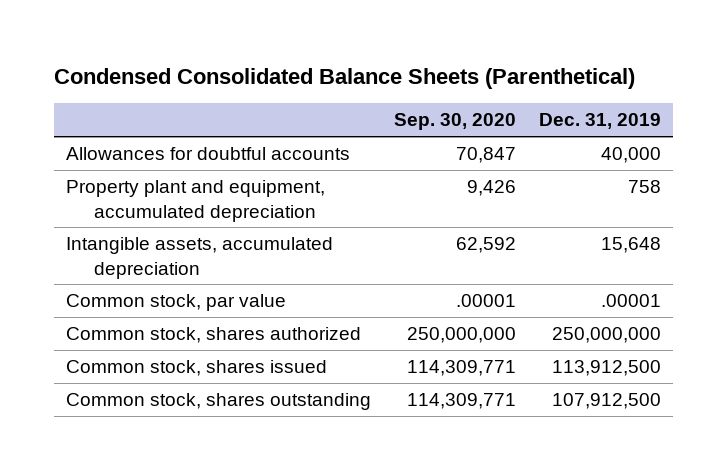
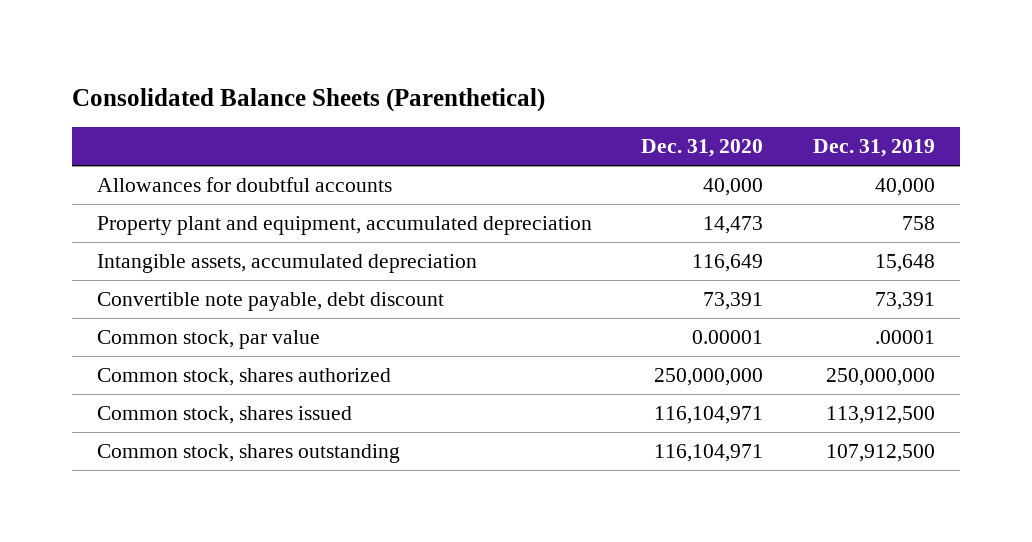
- Condensed Consolidated Balance Sheets (Parenthetical)
+ Consolidated Balance Sheets (Parenthetical)
- | Sep. 30, 2020 | Dec. 31, 2019
+ | Dec. 31, 2020 | Dec. 31, 2019
+ Convertible note payable, debt discount | 73,391 | 73,391

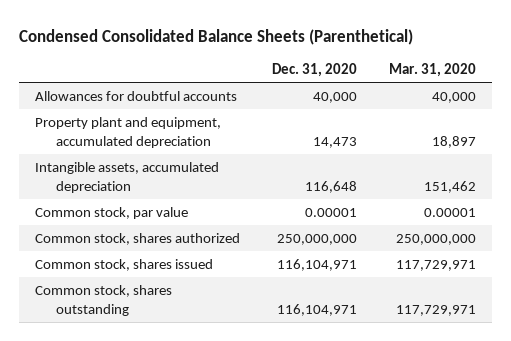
- Consolidated Balance Sheets (Parenthetical)
+ Condensed Consolidated Balance Sheets (Parenthetical)
- | Dec. 31, 2020 | Dec. 31, 2019
+ | Dec. 31, 2020 | Mar. 31, 2020
- Intangible assets, accumulated depreciation | 116,649 | 15,648
- Convertible note payable, debt discount | 73,391 | 73,391
+ Intangible assets, accumulated depreciation | 116,648 | 151,462

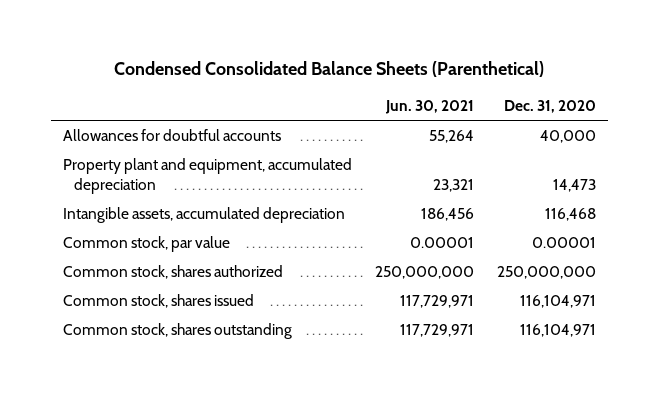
- | Dec. 31, 2020 | Mar. 31, 2020
+ | Jun. 30, 2021 | Dec. 31, 2020
- Intangible assets, accumulated depreciation | 116,648 | 151,462
+ Intangible assets, accumulated depreciation | 186,456 | 116,468

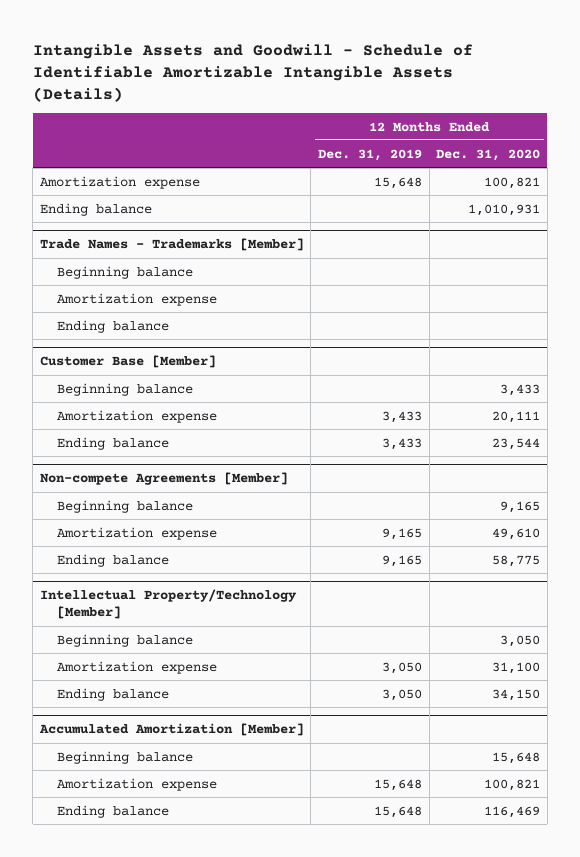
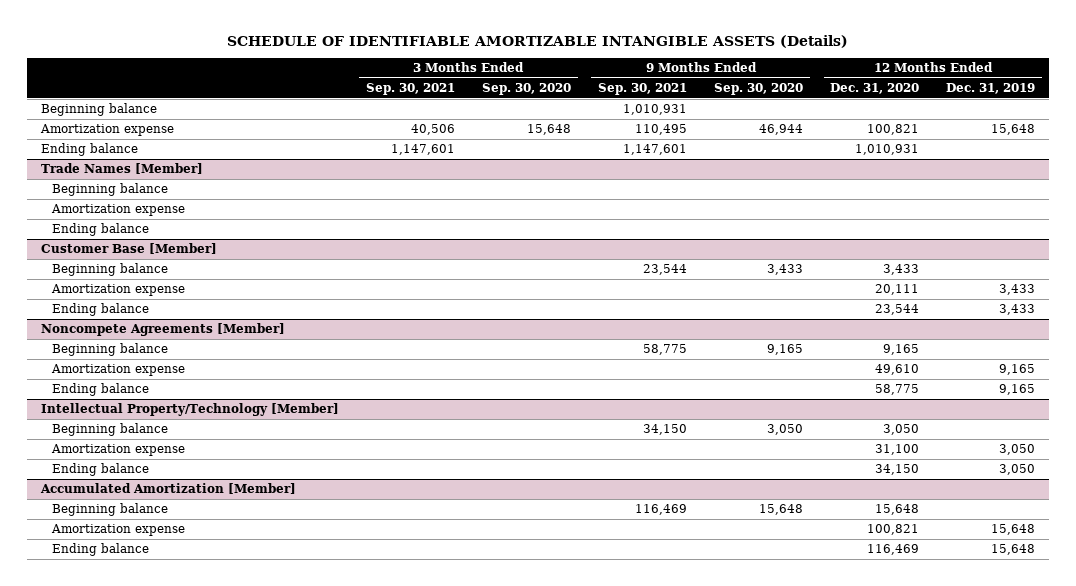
- Intangible Assets and Goodwill - Schedule of Identifiable Amortizable Intangible Assets (Details)
+ SCHEDULE OF IDENTIFIABLE AMORTIZABLE INTANGIBLE ASSETS (Details)
- | 12 Months Ended Dec. 31, 2019 | 12 Months Ended Dec. 31, 2020
+ | 3 Months Ended Sep. 30, 2021 | 3 Months Ended Sep. 30, 2020 | 9 Months Ended Sep. 30, 2021 | 9 Months Ended Sep. 30, 2020 | 12 Months Ended Dec. 31, 2020 | 12 Months Ended Dec. 31, 2019
+ Beginning balance | | | 1,010,931 | | |
- Trade Names - Trademarks [Member]
+ Trade Names [Member]
- Non-compete Agreements [Member]
+ Noncompete Agreements [Member]

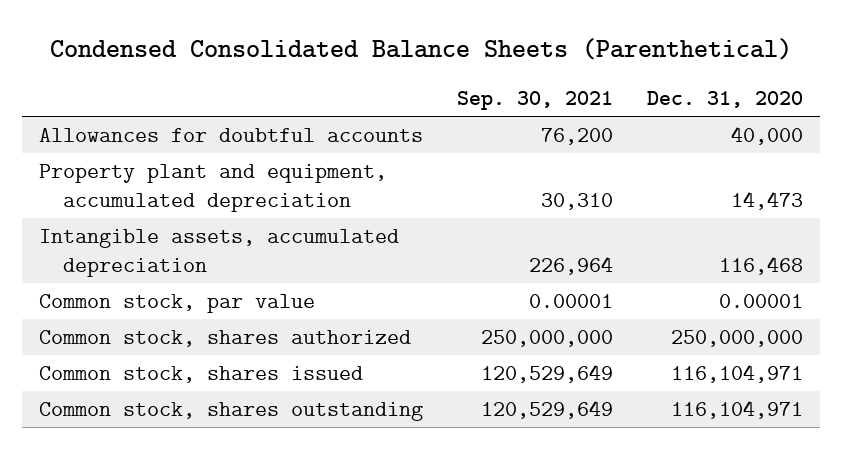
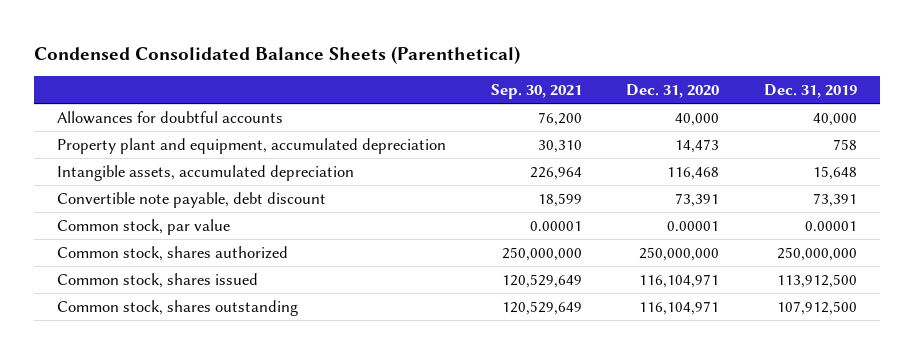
- | Sep. 30, 2021 | Dec. 31, 2020
+ | Sep. 30, 2021 | Dec. 31, 2020 | Dec. 31, 2019
+ Convertible note payable, debt discount | 18,599 | 73,391 | 73,391

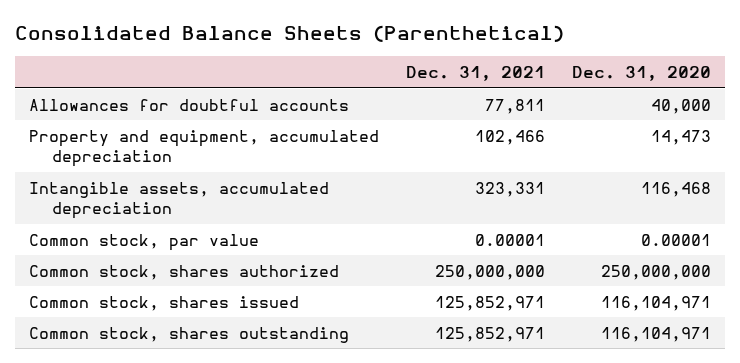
- Condensed Consolidated Balance Sheets (Parenthetical)
+ Consolidated Balance Sheets (Parenthetical)
- | Sep. 30, 2021 | Dec. 31, 2020 | Dec. 31, 2019
+ | Dec. 31, 2021 | Dec. 31, 2020
- Property plant and equipment, accumulated depreciation | 30,310 | 14,473 | 758
+ Property and equipment, accumulated depreciation | 102,466 | 14,473
- Convertible note payable, debt discount | 18,599 | 73,391 | 73,391

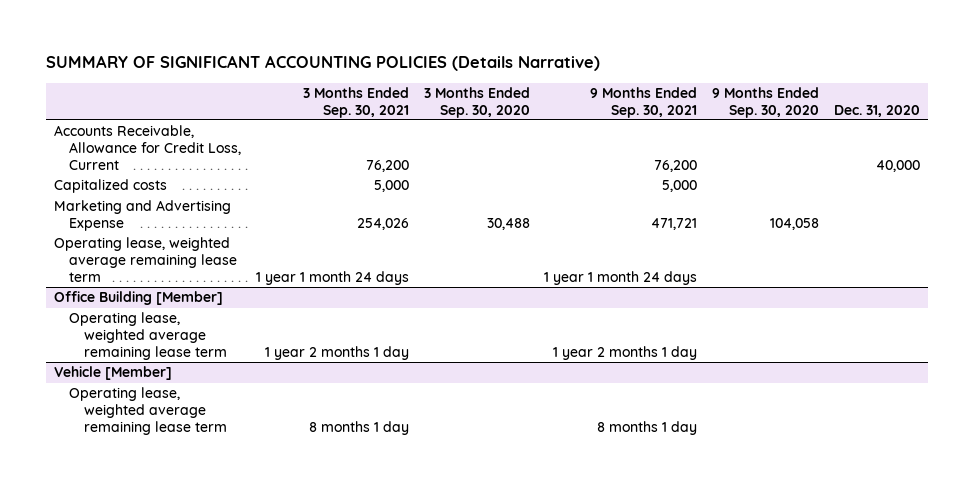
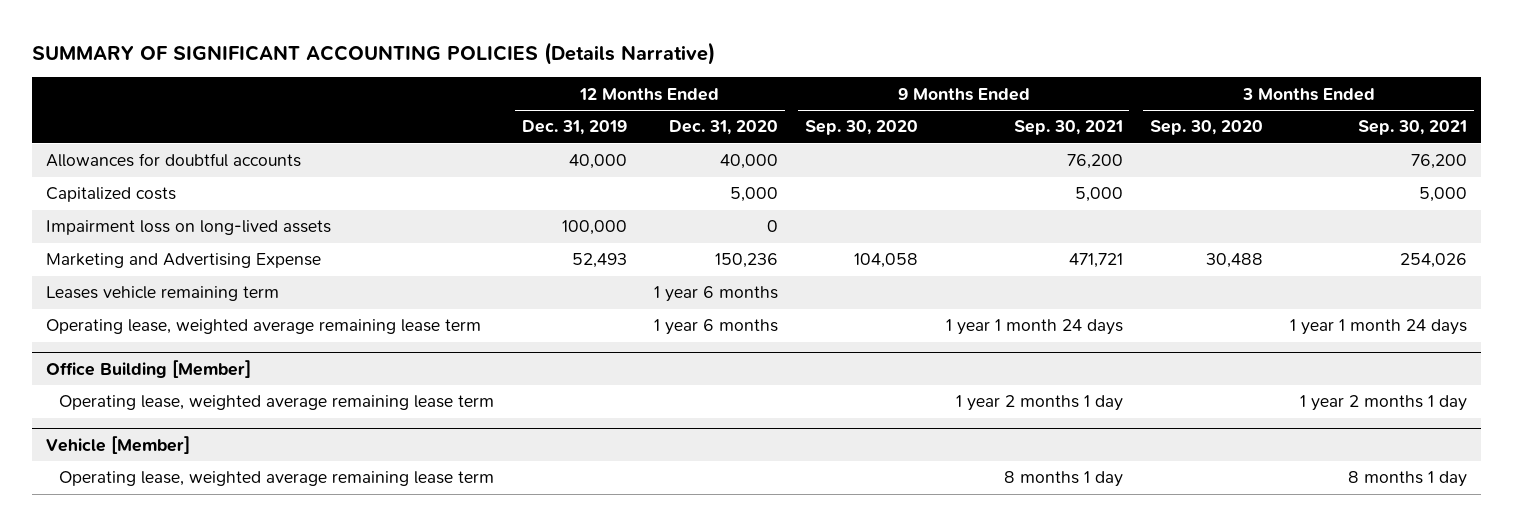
- | 3 Months Ended Sep. 30, 2021 | 3 Months Ended Sep. 30, 2020 | 9 Months Ended Sep. 30, 2021 | 9 Months Ended Sep. 30, 2020 | Dec. 31, 2020
+ | 12 Months Ended Dec. 31, 2019 | 12 Months Ended Dec. 31, 2020 | 9 Months Ended Sep. 30, 2020 | 9 Months Ended Sep. 30, 2021 | 3 Months Ended Sep. 30, 2020 | 3 Months Ended Sep. 30, 2021
- Accounts Receivable, Allowance for Credit Loss, Current | 76,200 | | 76,200 | | 40,000
+ Allowances for doubtful accounts | 40,000 | 40,000 | | 76,200 | | 76,200
+ Impairment loss on long-lived assets | 100,000 | 0 | | | |
+ Leases vehicle remaining term | | 1 year 6 months | | | |

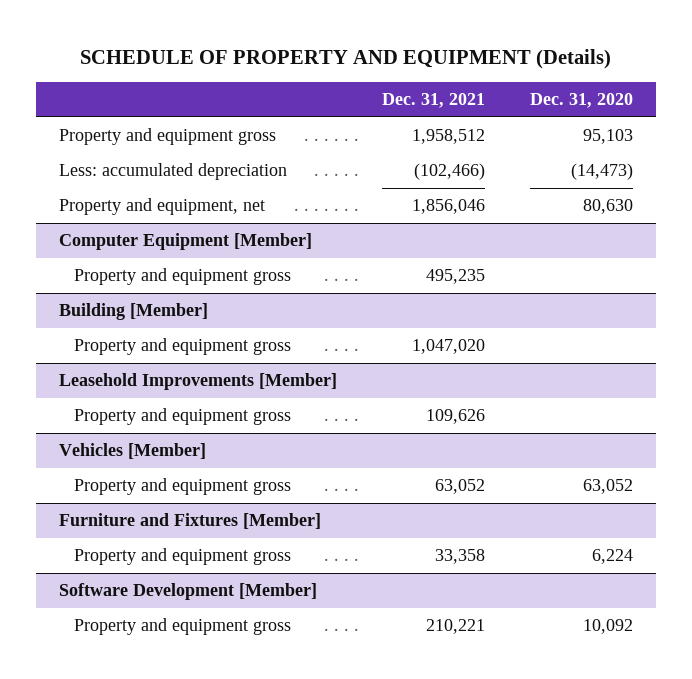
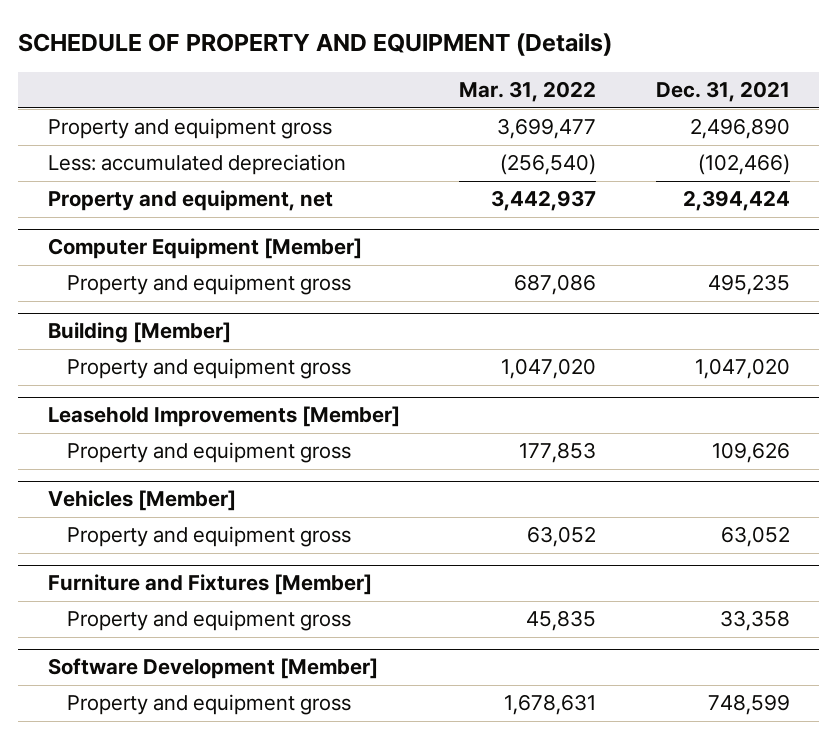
- | Dec. 31, 2021 | Dec. 31, 2020
+ | Mar. 31, 2022 | Dec. 31, 2021
- Property and equipment gross | 1,958,512 | 95,103
+ Property and equipment gross | 3,699,477 | 2,496,890
- Property and equipment, net | 1,856,046 | 80,630
+ Property and equipment, net | 3,442,937 | 2,394,424
@ Software Development [Member]
- Property and equipment gross | 210,221 | 10,092
+ Property and equipment gross | 1,678,631 | 748,599

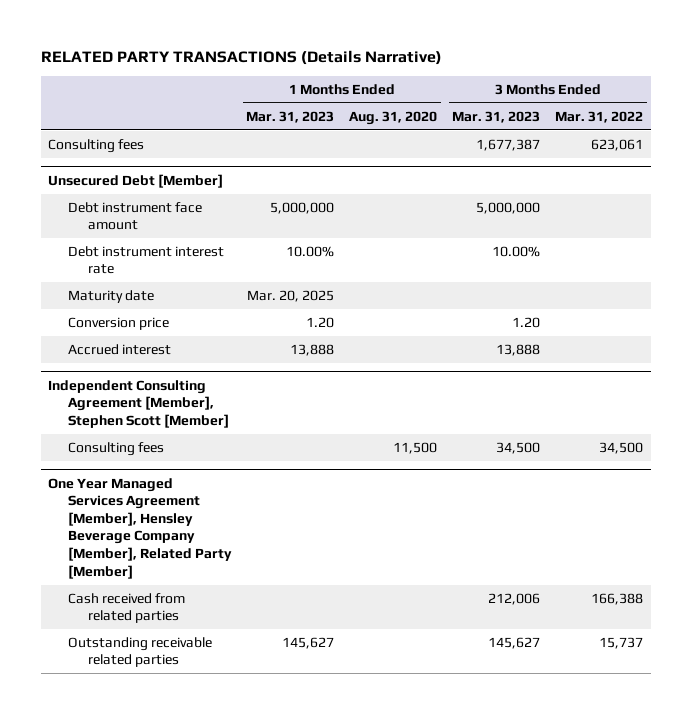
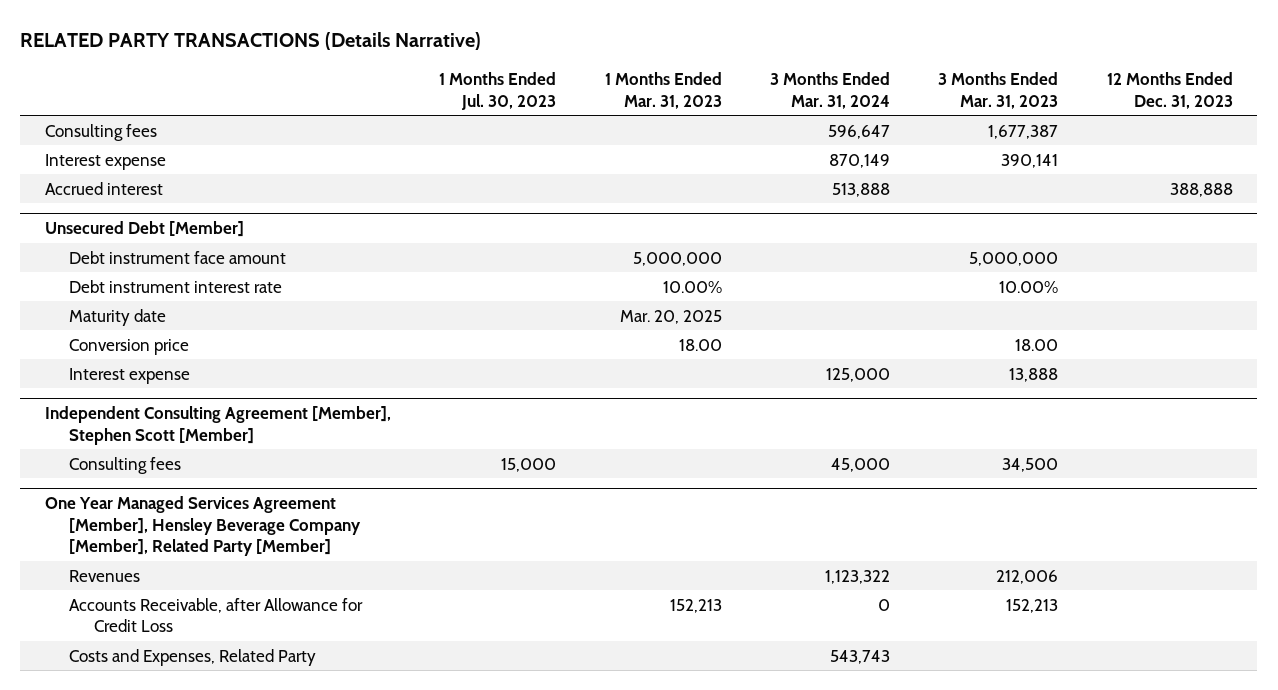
- | 1 Months Ended Mar. 31, 2023 | 1 Months Ended Aug. 31, 2020 | 3 Months Ended Mar. 31, 2023 | 3 Months Ended Mar. 31, 2022
+ | 1 Months Ended Jul. 30, 2023 | 1 Months Ended Mar. 31, 2023 | 3 Months Ended Mar. 31, 2024 | 3 Months Ended Mar. 31, 2023 | 12 Months Ended Dec. 31, 2023
+ Interest expense | | | 870,149 | 390,141 |
+ Accrued interest | | | 513,888 | | 388,888
@ Unsecured Debt [Member]
- Conversion price | 1.20 | | 1.20 |
- Accrued interest | 13,888 | | 13,888 |
+ Conversion price | | 18.00 | | 18.00 |
+ Interest expense | | | 125,000 | 13,888 |
@ One Year Managed Services Agreement [Member], Hensley Beverage Company [Member], Related Party [Member]
- Cash received from related parties | | | 212,006 | 166,388
- Outstanding receivable related parties | 145,627 | | 145,627 | 15,737
+ Revenues | | | 1,123,322 | 212,006 |
+ Accounts Receivable, after Allowance for Credit Loss | | 152,213 | 0 | 152,213 |
+ Costs and Expenses, Related Party | | | 543,743 | |

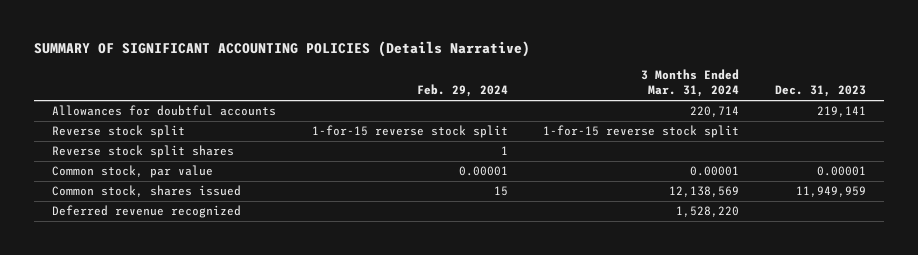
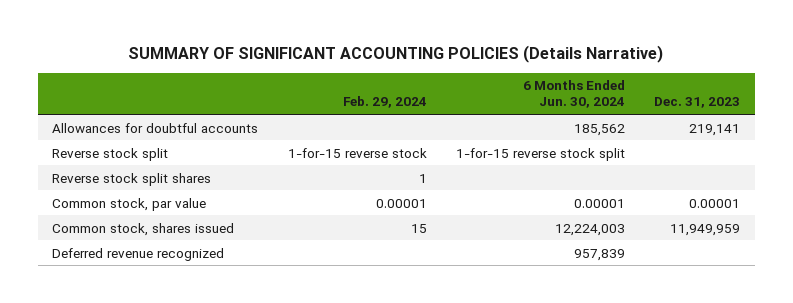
- | Feb. 29, 2024 | 3 Months Ended Mar. 31, 2024 | Dec. 31, 2023
+ | Feb. 29, 2024 | 6 Months Ended Jun. 30, 2024 | Dec. 31, 2023
- Reverse stock split | 1-for-15 reverse stock split | 1-for-15 reverse stock split |
+ Reverse stock split | 1-for-15 reverse stock | 1-for-15 reverse stock split |

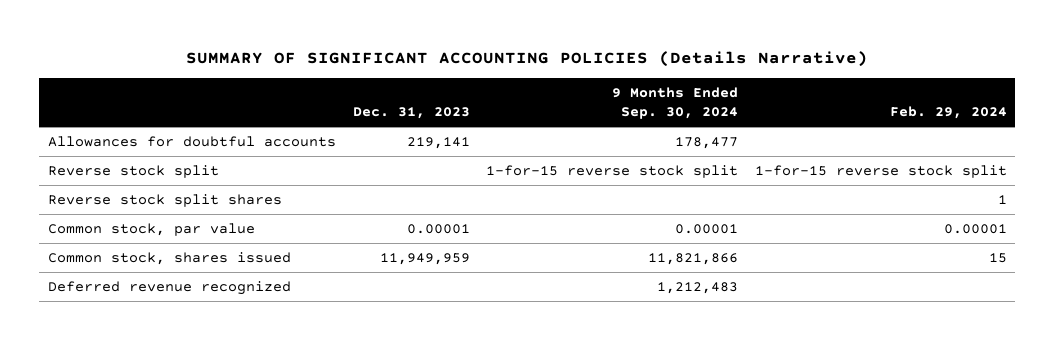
- | Feb. 29, 2024 | 6 Months Ended Jun. 30, 2024 | Dec. 31, 2023
+ | Dec. 31, 2023 | 9 Months Ended Sep. 30, 2024 | Feb. 29, 2024
- Reverse stock split | 1-for-15 reverse stock | 1-for-15 reverse stock split |
+ Reverse stock split | | 1-for-15 reverse stock split | 1-for-15 reverse stock split

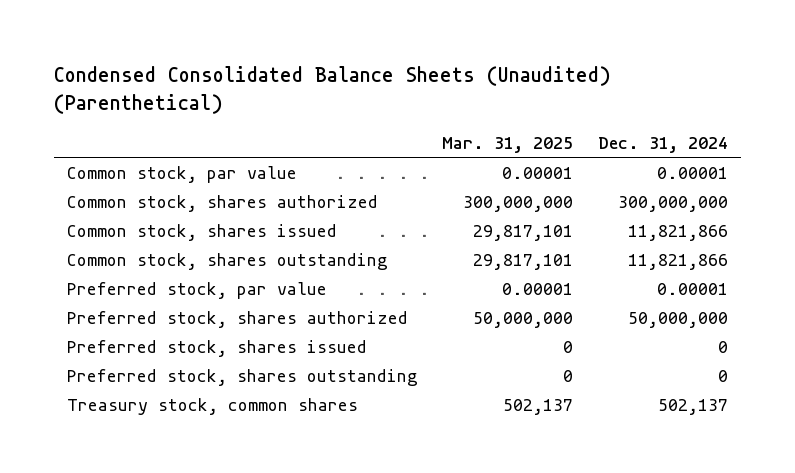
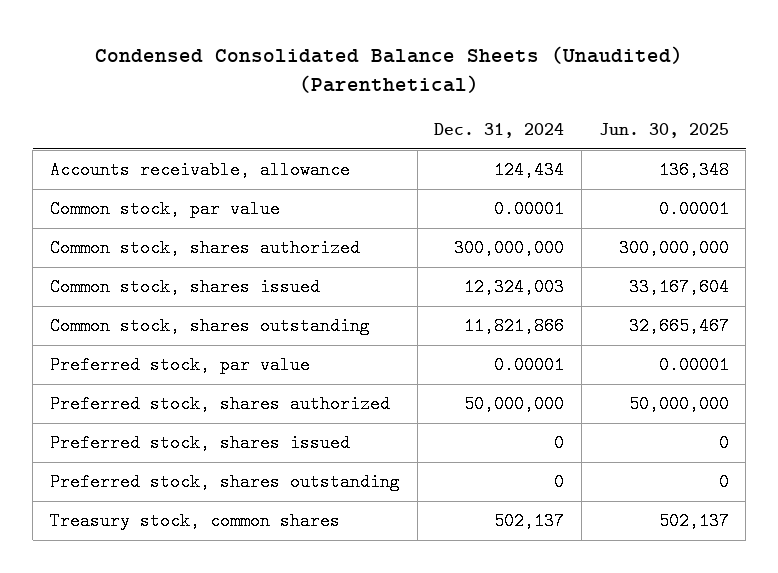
- | Mar. 31, 2025 | Dec. 31, 2024
+ | Dec. 31, 2024 | Jun. 30, 2025
+ Accounts receivable, allowance | 124,434 | 136,348
- Common stock, shares issued | 29,817,101 | 11,821,866
+ Common stock, shares issued | 12,324,003 | 33,167,604

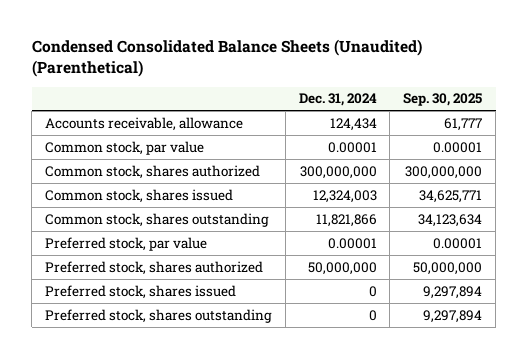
- | Dec. 31, 2024 | Jun. 30, 2025
+ | Dec. 31, 2024 | Sep. 30, 2025
- Treasury stock, common shares | 502,137 | 502,137

